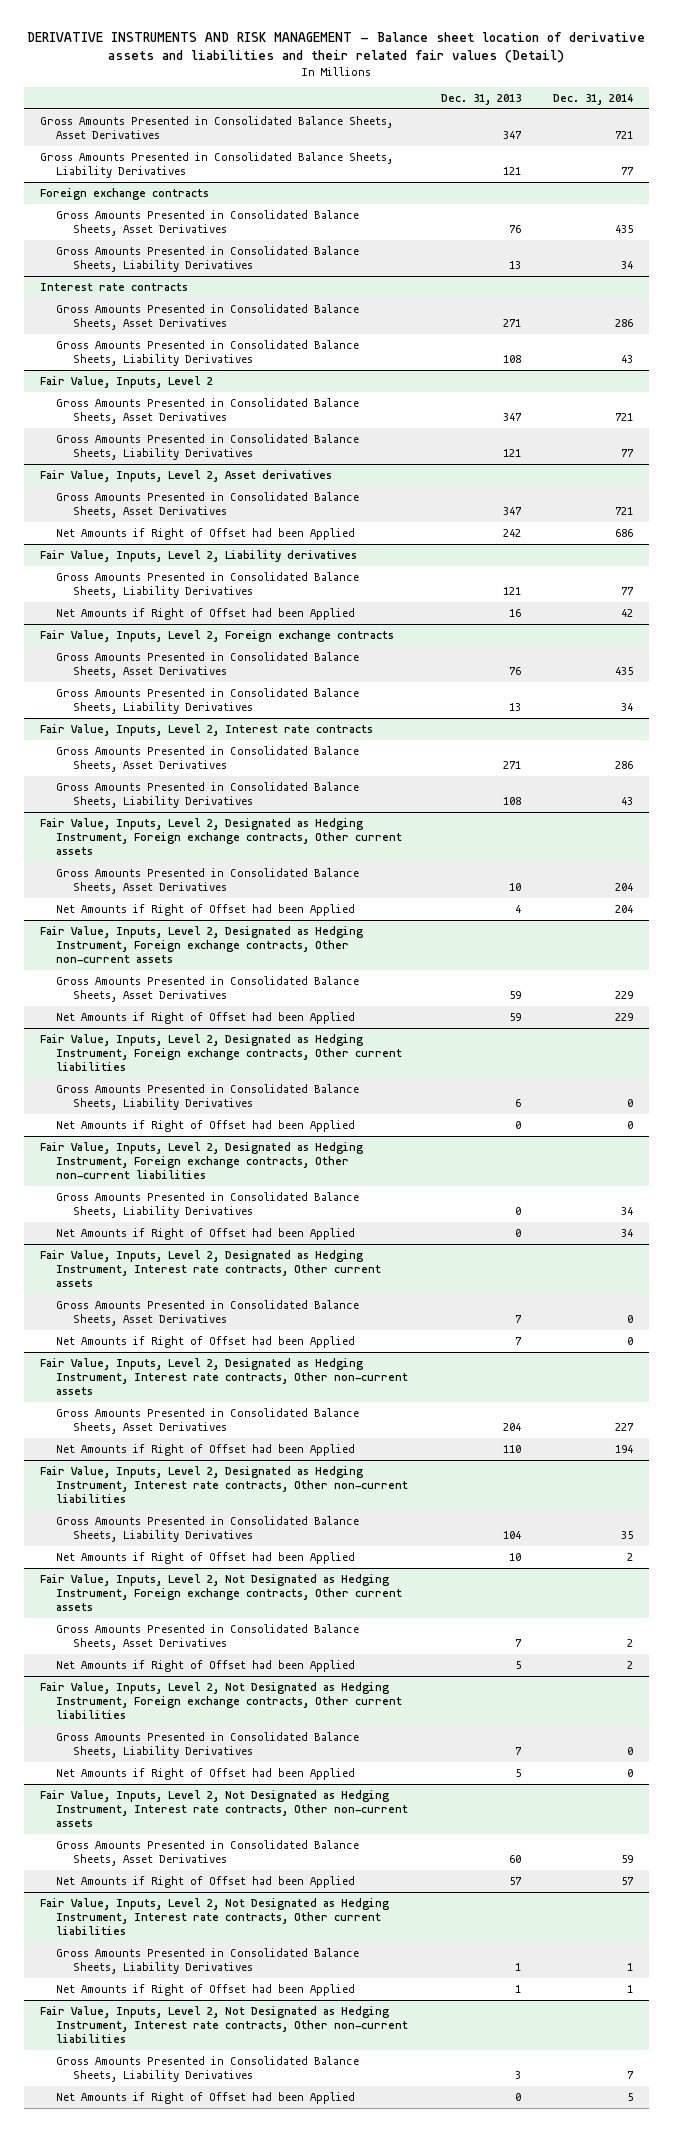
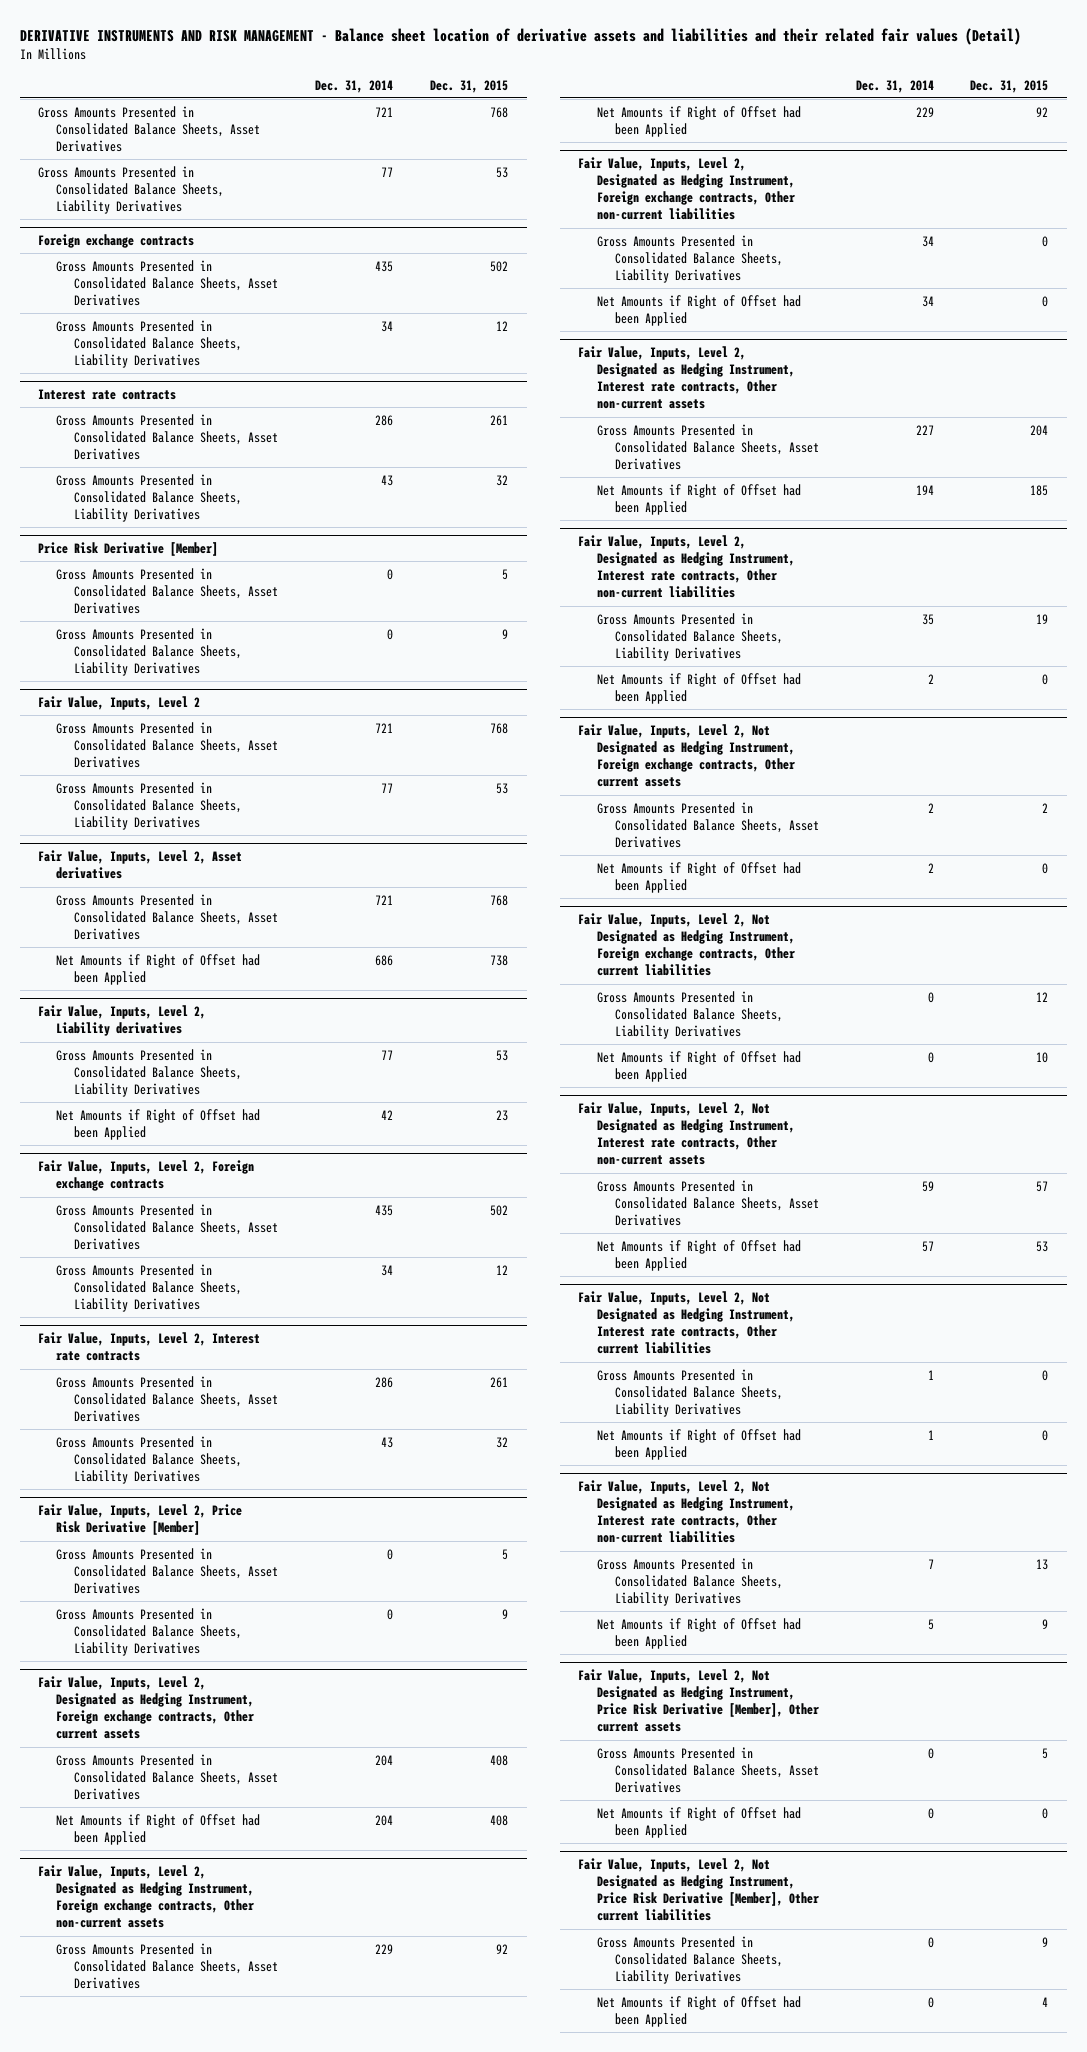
- | Dec. 31, 2013 | Dec. 31, 2014
+ | Dec. 31, 2014 | Dec. 31, 2015
+ Price Risk Derivative [Member]
+ Gross Amounts Presented in Consolidated Balance Sheets, Asset Derivatives | 0 | 5
+ Gross Amounts Presented in Consolidated Balance Sheets, Liability Derivatives | 0 | 9
+ Fair Value, Inputs, Level 2, Price Risk Derivative [Member]
+ Gross Amounts Presented in Consolidated Balance Sheets, Asset Derivatives | 0 | 5
+ Gross Amounts Presented in Consolidated Balance Sheets, Liability Derivatives | 0 | 9
- Fair Value, Inputs, Level 2, Designated as Hedging Instrument, Foreign exchange contracts, Other current liabilities
- Gross Amounts Presented in Consolidated Balance Sheets, Liability Derivatives | 6 | 0
- Net Amounts if Right of Offset had been Applied | 0 | 0
- Fair Value, Inputs, Level 2, Designated as Hedging Instrument, Interest rate contracts, Other current assets
- Gross Amounts Presented in Consolidated Balance Sheets, Asset Derivatives | 7 | 0
- Net Amounts if Right of Offset had been Applied | 7 | 0
+ Fair Value, Inputs, Level 2, Not Designated as Hedging Instrument, Price Risk Derivative [Member], Other current assets
+ Gross Amounts Presented in Consolidated Balance Sheets, Asset Derivatives | 0 | 5
+ Net Amounts if Right of Offset had been Applied | 0 | 0
+ Fair Value, Inputs, Level 2, Not Designated as Hedging Instrument, Price Risk Derivative [Member], Other current liabilities
+ Gross Amounts Presented in Consolidated Balance Sheets, Liability Derivatives | 0 | 9
+ Net Amounts if Right of Offset had been Applied | 0 | 4

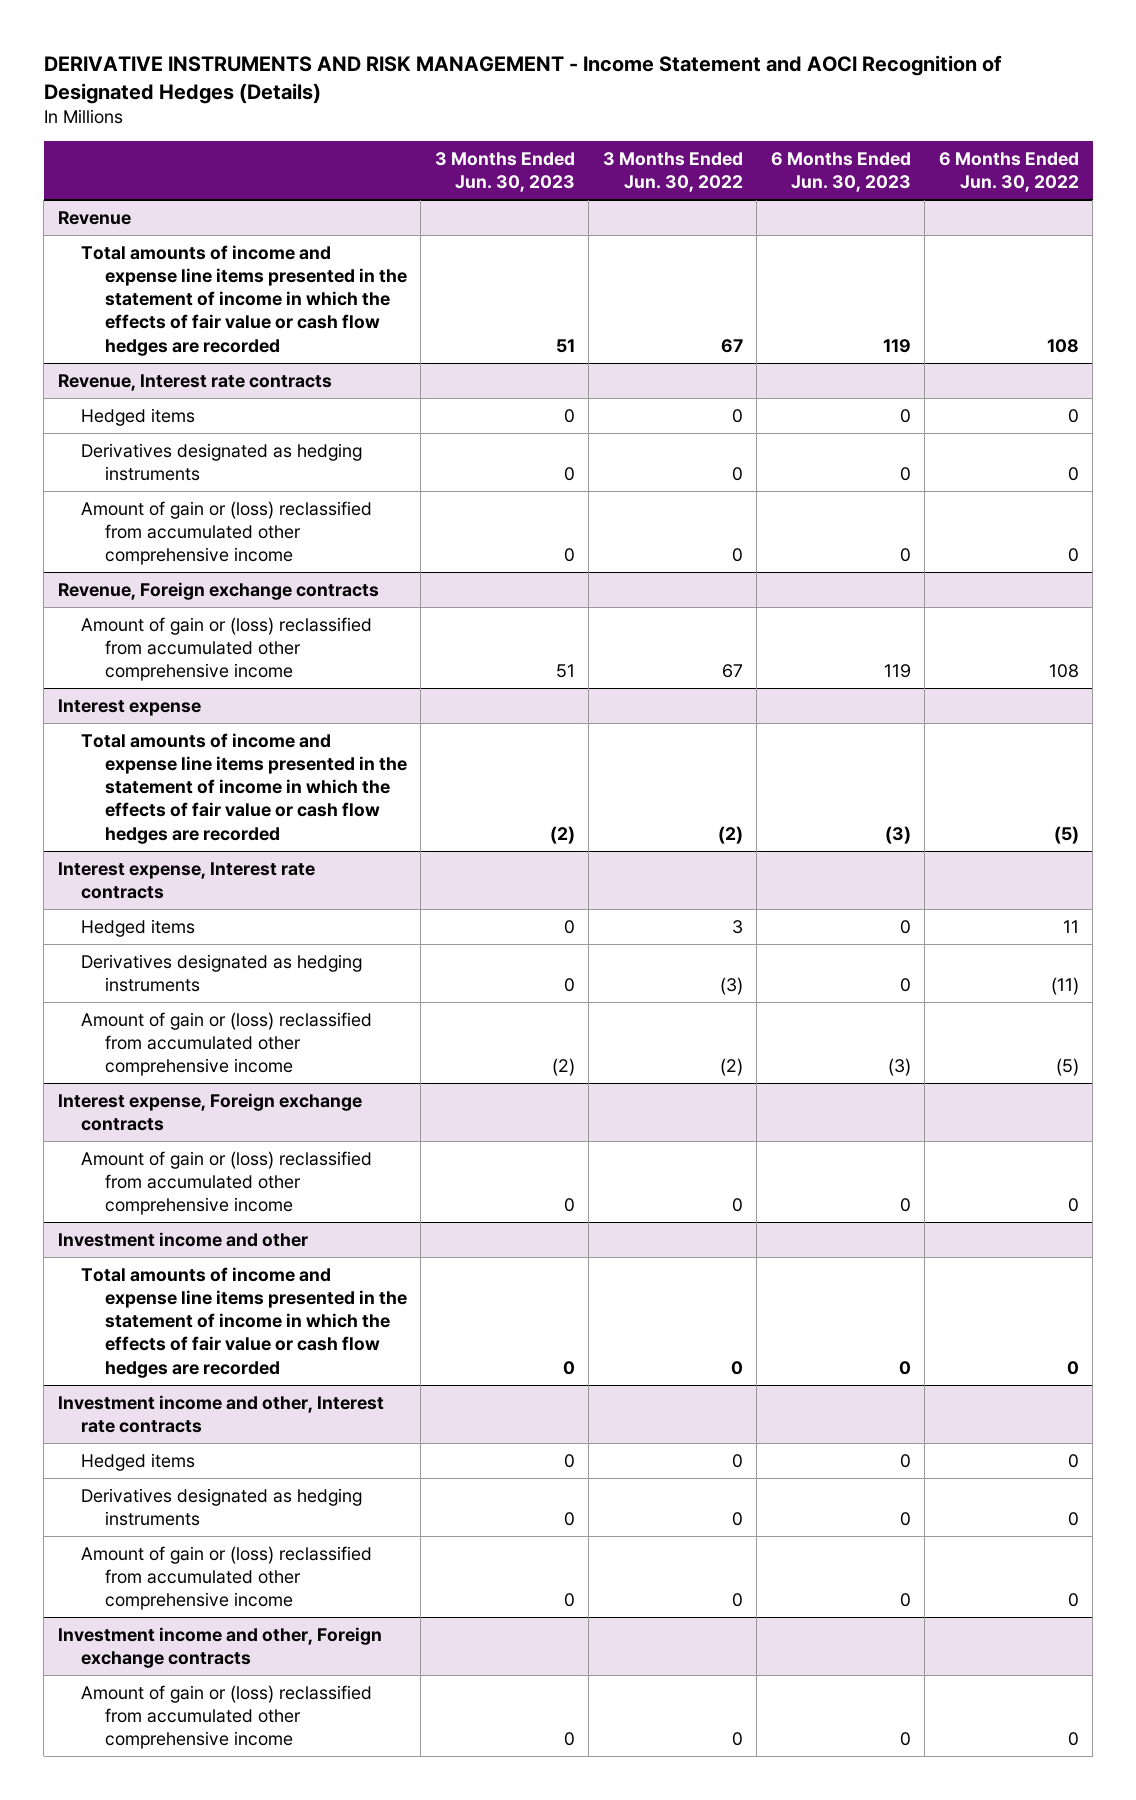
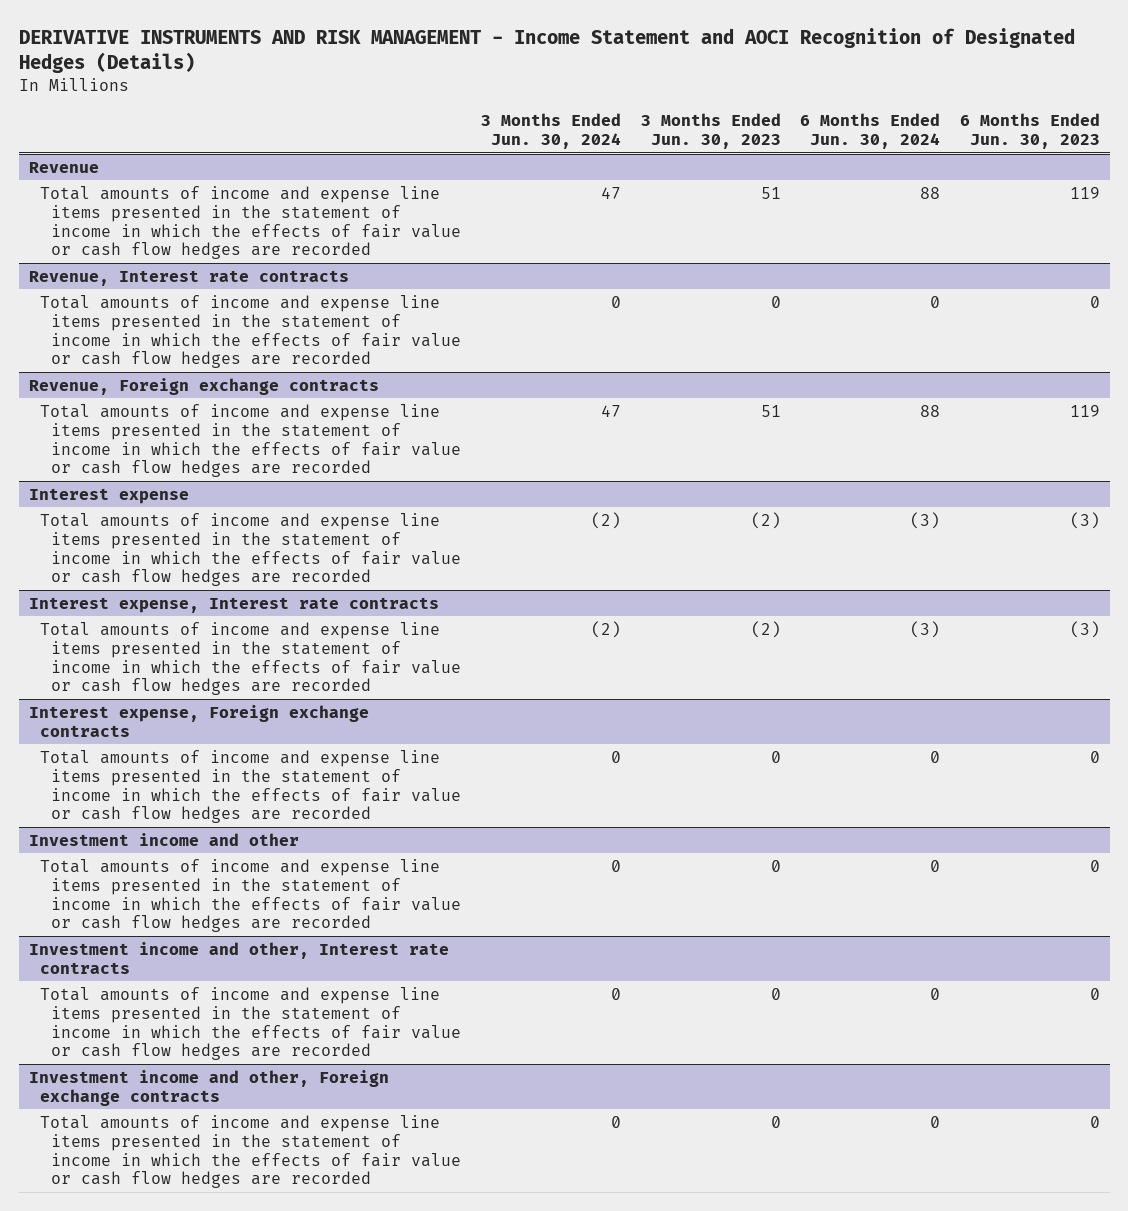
- | 3 Months Ended Jun. 30, 2023 | 3 Months Ended Jun. 30, 2022 | 6 Months Ended Jun. 30, 2023 | 6 Months Ended Jun. 30, 2022
+ | 3 Months Ended Jun. 30, 2024 | 3 Months Ended Jun. 30, 2023 | 6 Months Ended Jun. 30, 2024 | 6 Months Ended Jun. 30, 2023
@ Revenue, Interest rate contracts
- Hedged items | 0 | 0 | 0 | 0
- Derivatives designated as hedging instruments | 0 | 0 | 0 | 0
- Amount of gain or (loss) reclassified from accumulated other comprehensive income | 0 | 0 | 0 | 0
+ Total amounts of income and expense line items presented in the statement of income in which the effects of fair value or cash flow hedges are recorded | 0 | 0 | 0 | 0
@ Revenue, Foreign exchange contracts
- Amount of gain or (loss) reclassified from accumulated other comprehensive income | 51 | 67 | 119 | 108
+ Total amounts of income and expense line items presented in the statement of income in which the effects of fair value or cash flow hedges are recorded | 47 | 51 | 88 | 119
@ Interest expense, Interest rate contracts
- Hedged items | 0 | 3 | 0 | 11
- Derivatives designated as hedging instruments | 0 | (3) | 0 | (11)
- Amount of gain or (loss) reclassified from accumulated other comprehensive income | (2) | (2) | (3) | (5)
+ Total amounts of income and expense line items presented in the statement of income in which the effects of fair value or cash flow hedges are recorded | (2) | (2) | (3) | (3)
@ Interest expense, Foreign exchange contracts
- Amount of gain or (loss) reclassified from accumulated other comprehensive income | 0 | 0 | 0 | 0
+ Total amounts of income and expense line items presented in the statement of income in which the effects of fair value or cash flow hedges are recorded | 0 | 0 | 0 | 0
@ Investment income and other, Interest rate contracts
- Hedged items | 0 | 0 | 0 | 0
- Derivatives designated as hedging instruments | 0 | 0 | 0 | 0
- Amount of gain or (loss) reclassified from accumulated other comprehensive income | 0 | 0 | 0 | 0
+ Total amounts of income and expense line items presented in the statement of income in which the effects of fair value or cash flow hedges are recorded | 0 | 0 | 0 | 0
@ Investment income and other, Foreign exchange contracts
- Amount of gain or (loss) reclassified from accumulated other comprehensive income | 0 | 0 | 0 | 0
+ Total amounts of income and expense line items presented in the statement of income in which the effects of fair value or cash flow hedges are recorded | 0 | 0 | 0 | 0

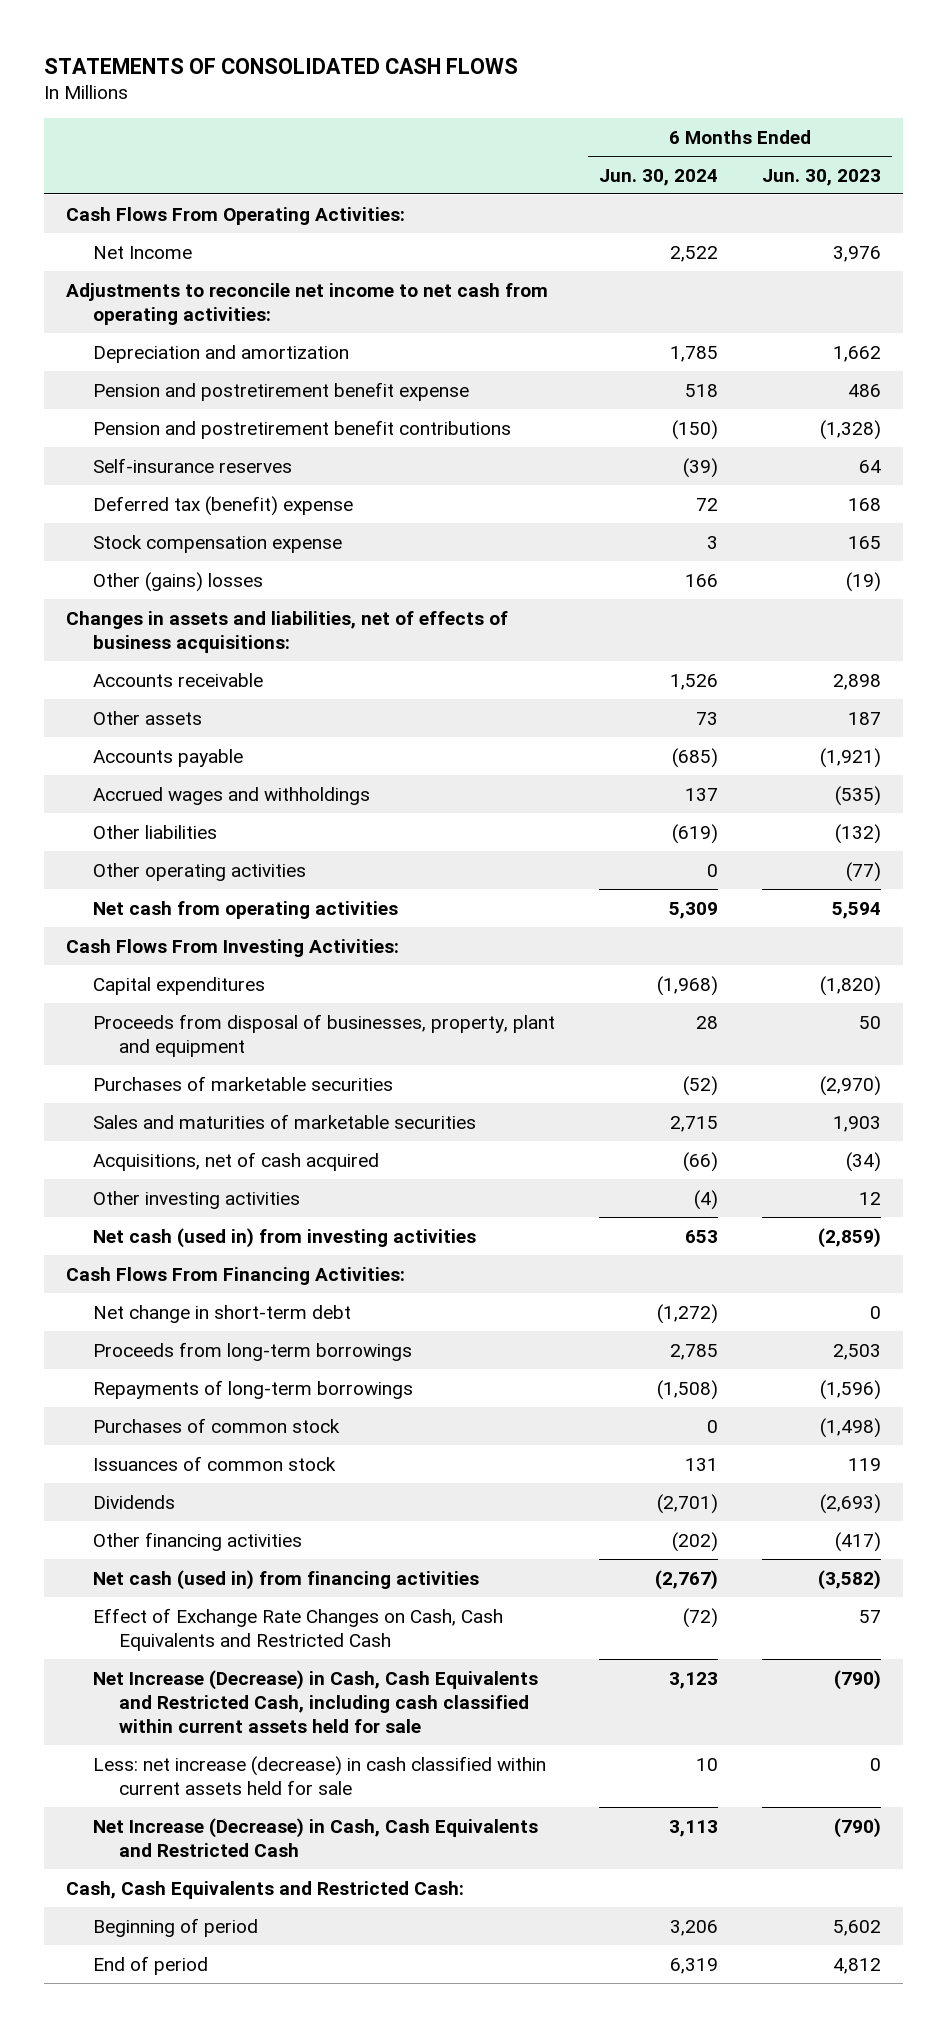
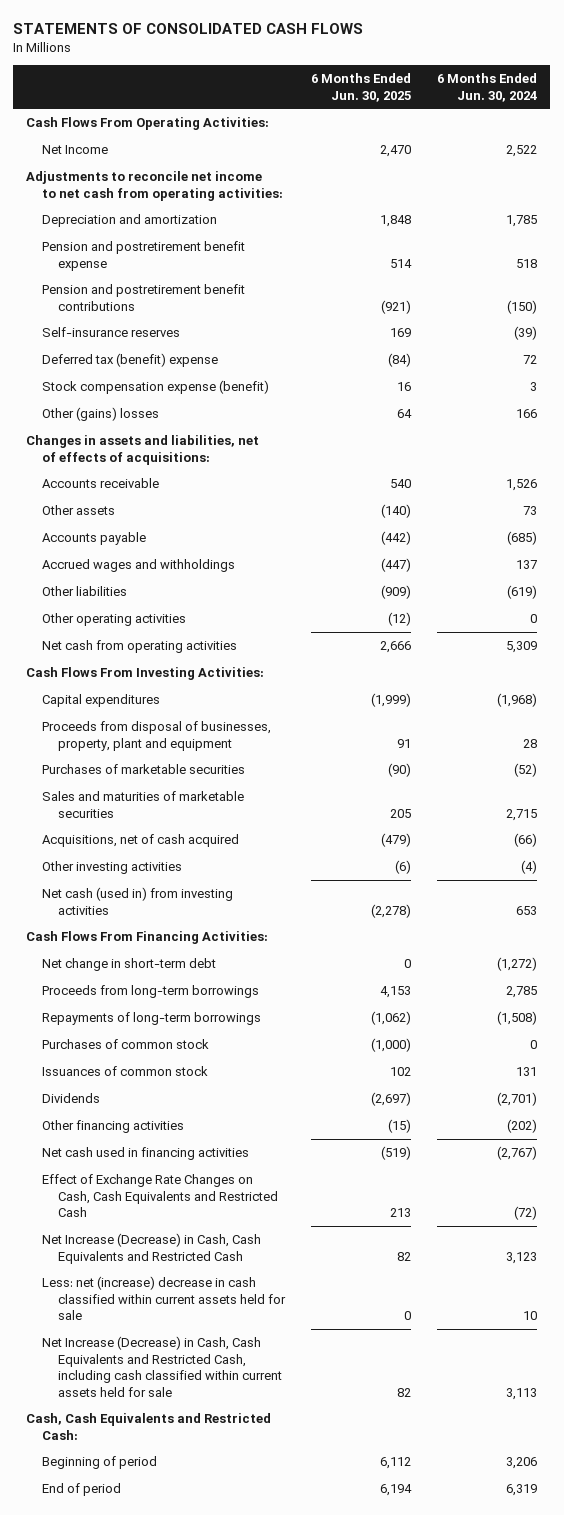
- | 6 Months Ended Jun. 30, 2024 | 6 Months Ended Jun. 30, 2023
+ | 6 Months Ended Jun. 30, 2025 | 6 Months Ended Jun. 30, 2024
- Stock compensation expense | 3 | 165
+ Stock compensation expense (benefit) | 16 | 3
- Changes in assets and liabilities, net of effects of business acquisitions:
+ Changes in assets and liabilities, net of effects of acquisitions:
- Net cash (used in) from financing activities | (2,767) | (3,582)
+ Net cash used in financing activities | (519) | (2,767)
- Net Increase (Decrease) in Cash, Cash Equivalents and Restricted Cash, including cash classified within current assets held for sale | 3,123 | (790)
- Less: net increase (decrease) in cash classified within current assets held for sale | 10 | 0
- Net Increase (Decrease) in Cash, Cash Equivalents and Restricted Cash | 3,113 | (790)
+ Net Increase (Decrease) in Cash, Cash Equivalents and Restricted Cash | 82 | 3,123
+ Less: net (increase) decrease in cash classified within current assets held for sale | 0 | 10
+ Net Increase (Decrease) in Cash, Cash Equivalents and Restricted Cash, including cash classified within current assets held for sale | 82 | 3,113

